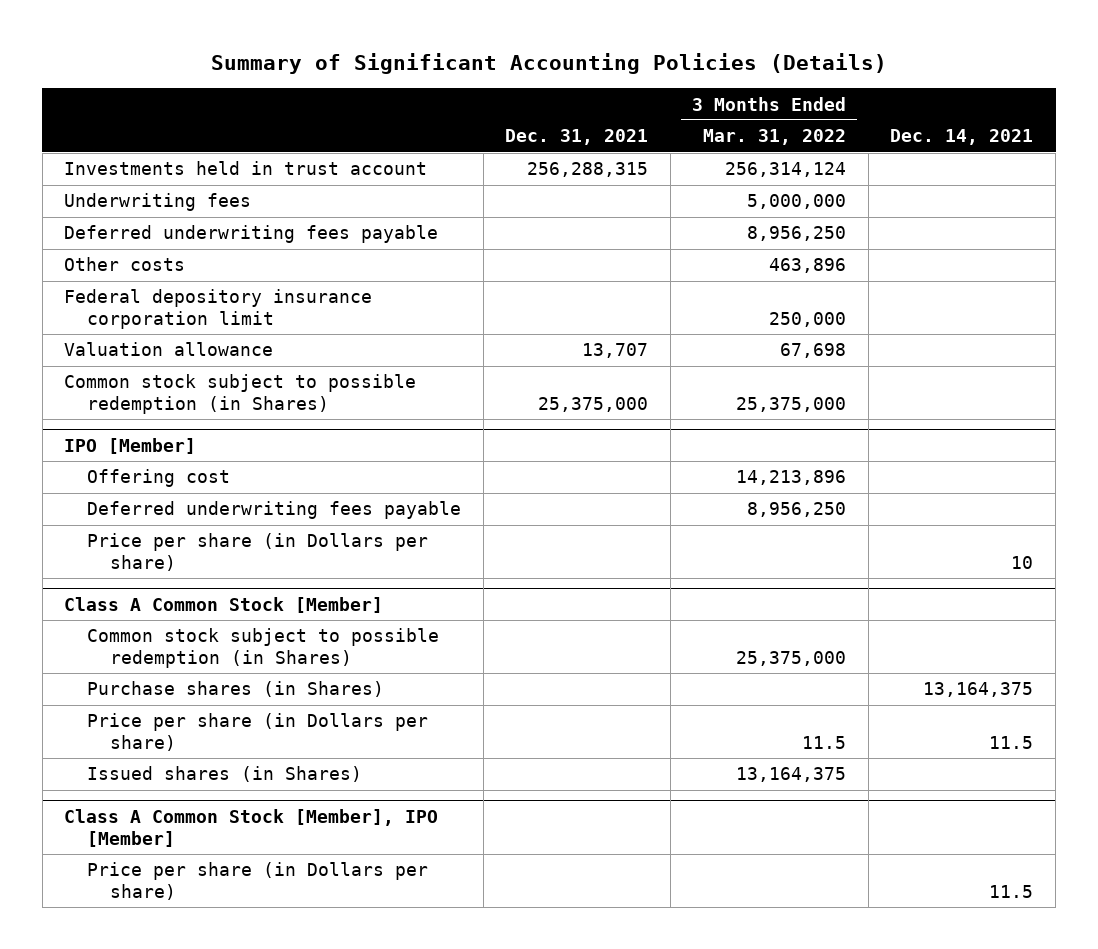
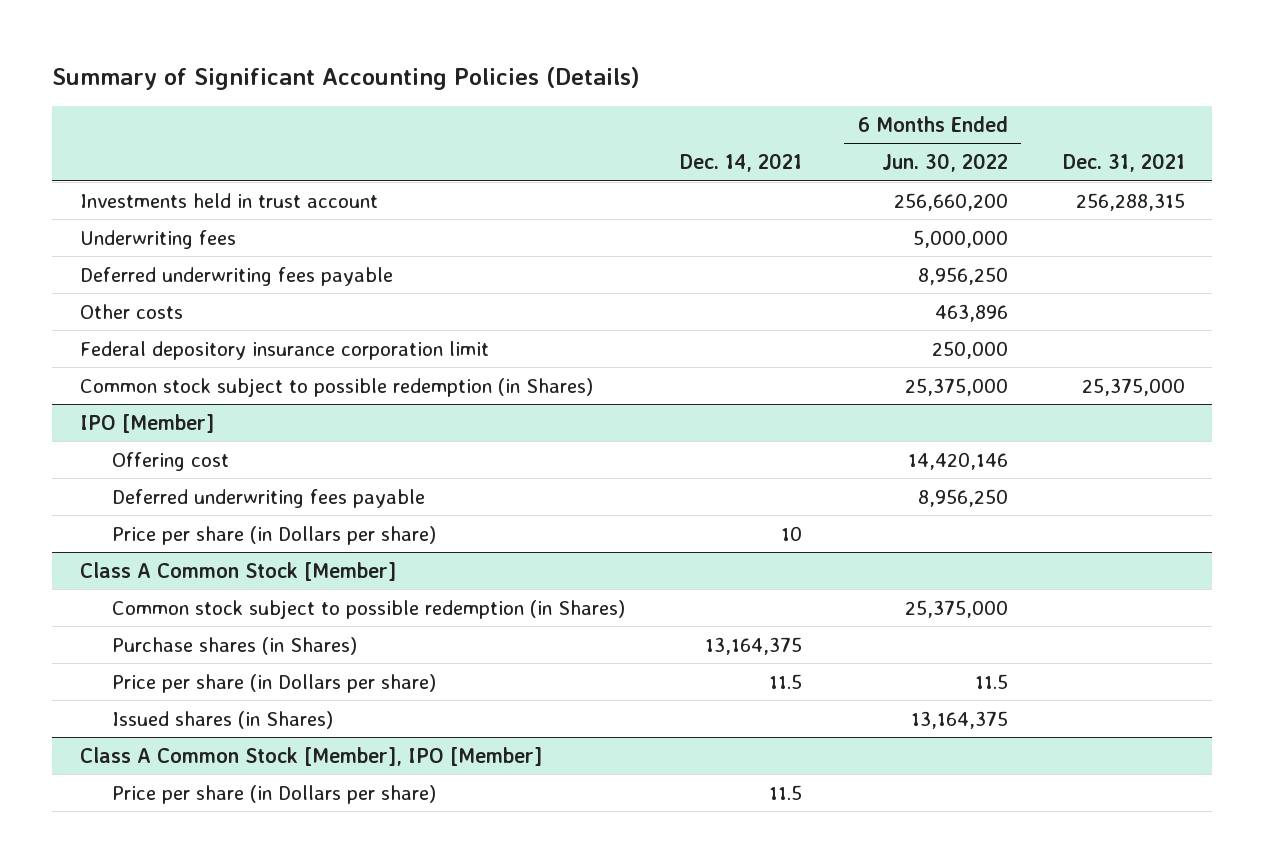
- | Dec. 31, 2021 | 3 Months Ended Mar. 31, 2022 | Dec. 14, 2021
+ | Dec. 14, 2021 | 6 Months Ended Jun. 30, 2022 | Dec. 31, 2021
- Valuation allowance | 13,707 | 67,698 |

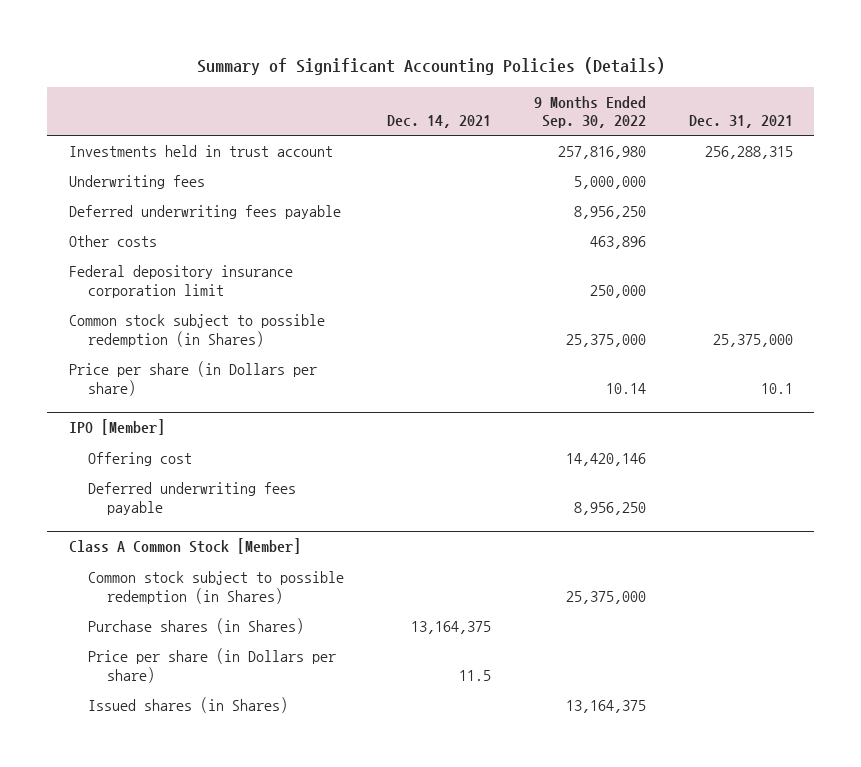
- | Dec. 14, 2021 | 6 Months Ended Jun. 30, 2022 | Dec. 31, 2021
+ | Dec. 14, 2021 | 9 Months Ended Sep. 30, 2022 | Dec. 31, 2021
+ Price per share (in Dollars per share) | | 10.14 | 10.1
@ IPO [Member]
- Price per share (in Dollars per share) | 10 | |
- Class A Common Stock [Member], IPO [Member]
- Price per share (in Dollars per share) | 11.5 | |

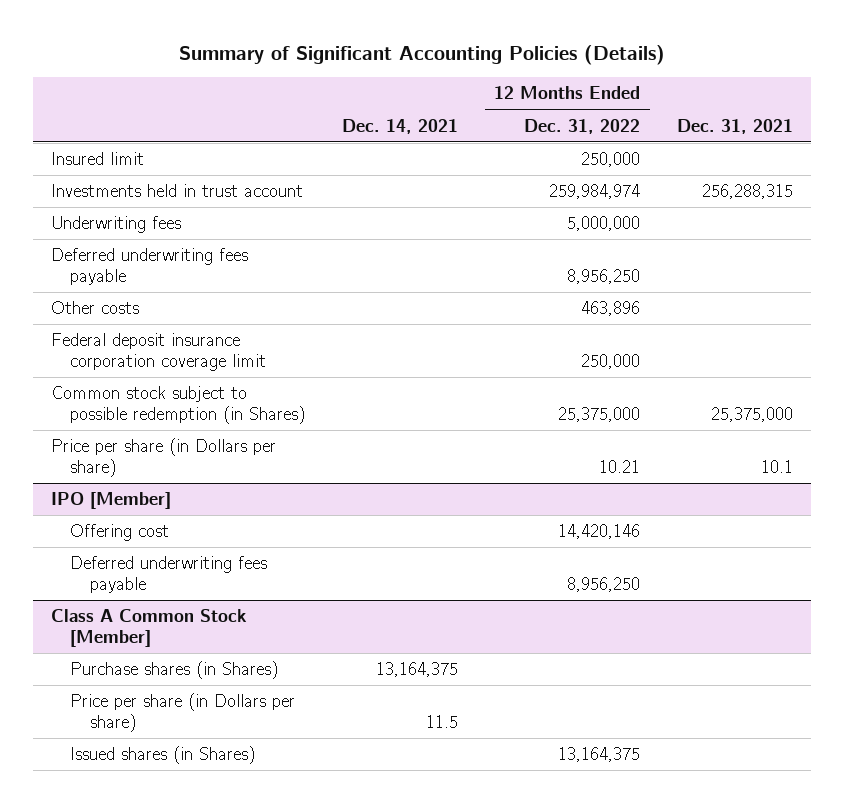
- | Dec. 14, 2021 | 9 Months Ended Sep. 30, 2022 | Dec. 31, 2021
+ | Dec. 14, 2021 | 12 Months Ended Dec. 31, 2022 | Dec. 31, 2021
+ Insured limit | | 250,000 |
- Federal depository insurance corporation limit | | 250,000 |
+ Federal deposit insurance corporation coverage limit | | 250,000 |
@ Class A Common Stock [Member]
- Common stock subject to possible redemption (in Shares) | | 25,375,000 |

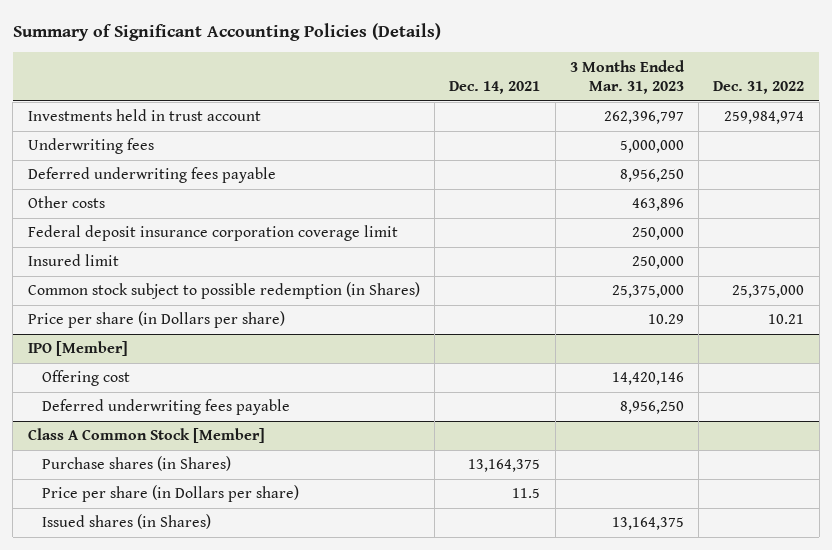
- | Dec. 14, 2021 | 12 Months Ended Dec. 31, 2022 | Dec. 31, 2021
+ | Dec. 14, 2021 | 3 Months Ended Mar. 31, 2023 | Dec. 31, 2022
moved down: Insured limit | | 250,000 |

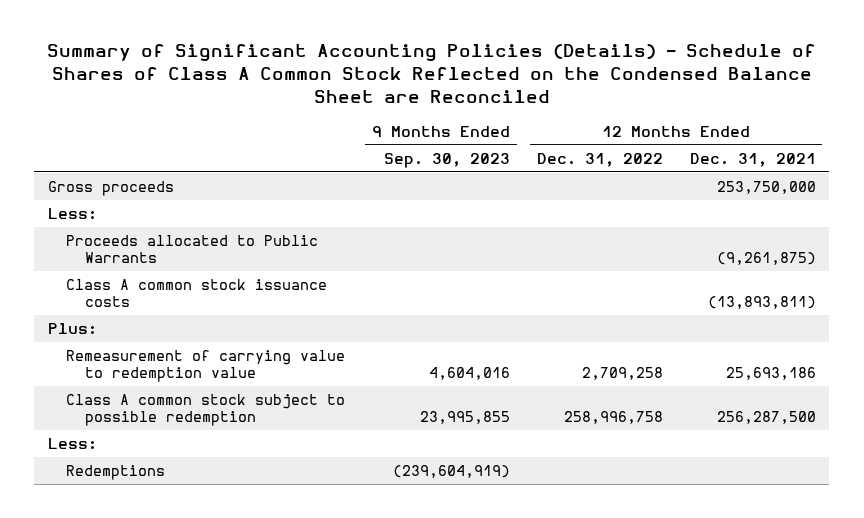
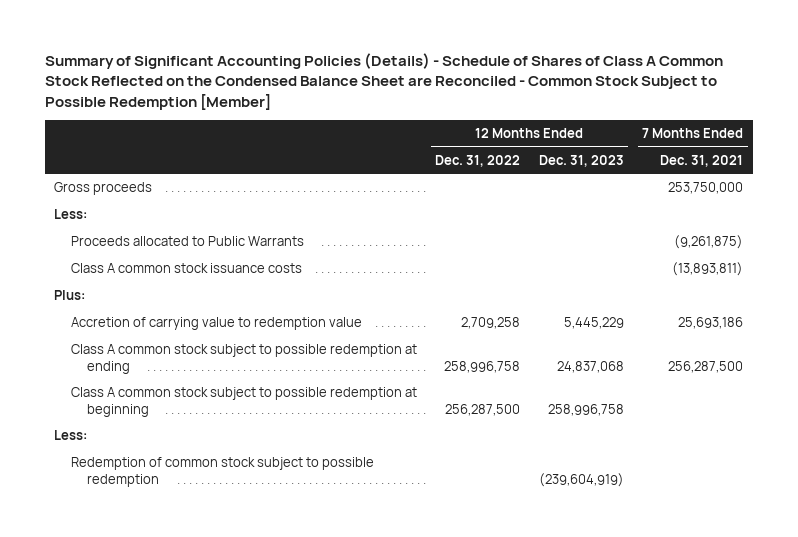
- Summary of Significant Accounting Policies (Details) - Schedule of Shares of Class A Common Stock Reflected on the Condensed Balance Sheet are Reconciled
+ Summary of Significant Accounting Policies (Details) - Schedule of Shares of Class A Common Stock Reflected on the Condensed Balance Sheet are Reconciled - Common Stock Subject to Possible Redemption [Member]
- | 9 Months Ended Sep. 30, 2023 | 12 Months Ended Dec. 31, 2022 | 12 Months Ended Dec. 31, 2021
+ | 12 Months Ended Dec. 31, 2022 | 12 Months Ended Dec. 31, 2023 | 7 Months Ended Dec. 31, 2021
- Remeasurement of carrying value to redemption value | 4,604,016 | 2,709,258 | 25,693,186
- Class A common stock subject to possible redemption | 23,995,855 | 258,996,758 | 256,287,500
+ Accretion of carrying value to redemption value | 2,709,258 | 5,445,229 | 25,693,186
+ Class A common stock subject to possible redemption at ending | 258,996,758 | 24,837,068 | 256,287,500
+ Class A common stock subject to possible redemption at beginning | 256,287,500 | 258,996,758 |
- Redemptions | (239,604,919) | |
+ Redemption of common stock subject to possible redemption | | (239,604,919) |

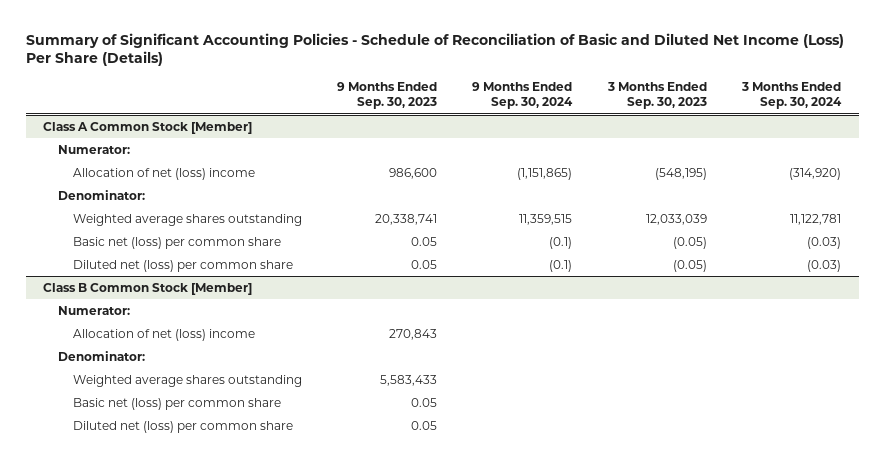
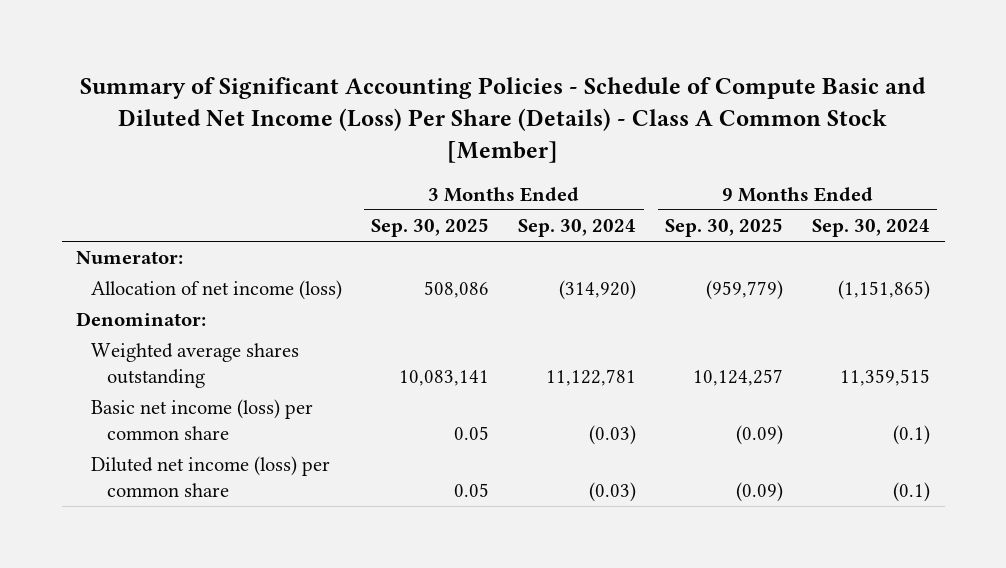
- Summary of Significant Accounting Policies - Schedule of Reconciliation of Basic and Diluted Net Income (Loss) Per Share (Details)
+ Summary of Significant Accounting Policies - Schedule of Compute Basic and Diluted Net Income (Loss) Per Share (Details) - Class A Common Stock [Member]
- | 9 Months Ended Sep. 30, 2023 | 9 Months Ended Sep. 30, 2024 | 3 Months Ended Sep. 30, 2023 | 3 Months Ended Sep. 30, 2024
+ | 3 Months Ended Sep. 30, 2025 | 3 Months Ended Sep. 30, 2024 | 9 Months Ended Sep. 30, 2025 | 9 Months Ended Sep. 30, 2024
- Class A Common Stock [Member]
- Allocation of net (loss) income | 986,600 | (1,151,865) | (548,195) | (314,920)
+ Allocation of net income (loss) | 508,086 | (314,920) | (959,779) | (1,151,865)
- Basic net (loss) per common share | 0.05 | (0.1) | (0.05) | (0.03)
- Diluted net (loss) per common share | 0.05 | (0.1) | (0.05) | (0.03)
- Class B Common Stock [Member]
- Numerator:
- Allocation of net (loss) income | 270,843 | | |
- Denominator:
- Weighted average shares outstanding | 5,583,433 | | |
- Basic net (loss) per common share | 0.05 | | |
- Diluted net (loss) per common share | 0.05 | | |
+ Basic net income (loss) per common share | 0.05 | (0.03) | (0.09) | (0.1)
+ Diluted net income (loss) per common share | 0.05 | (0.03) | (0.09) | (0.1)

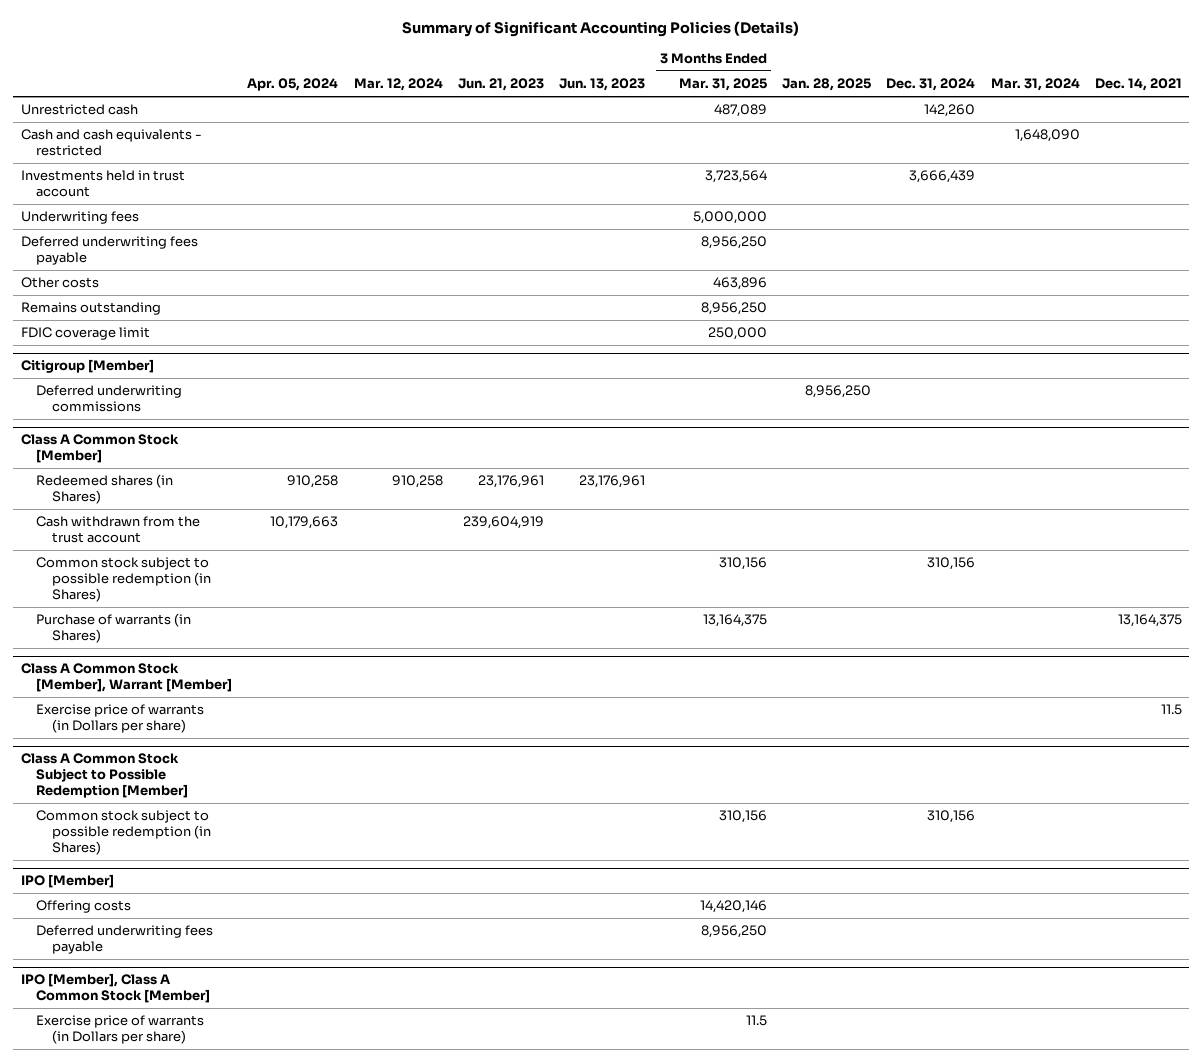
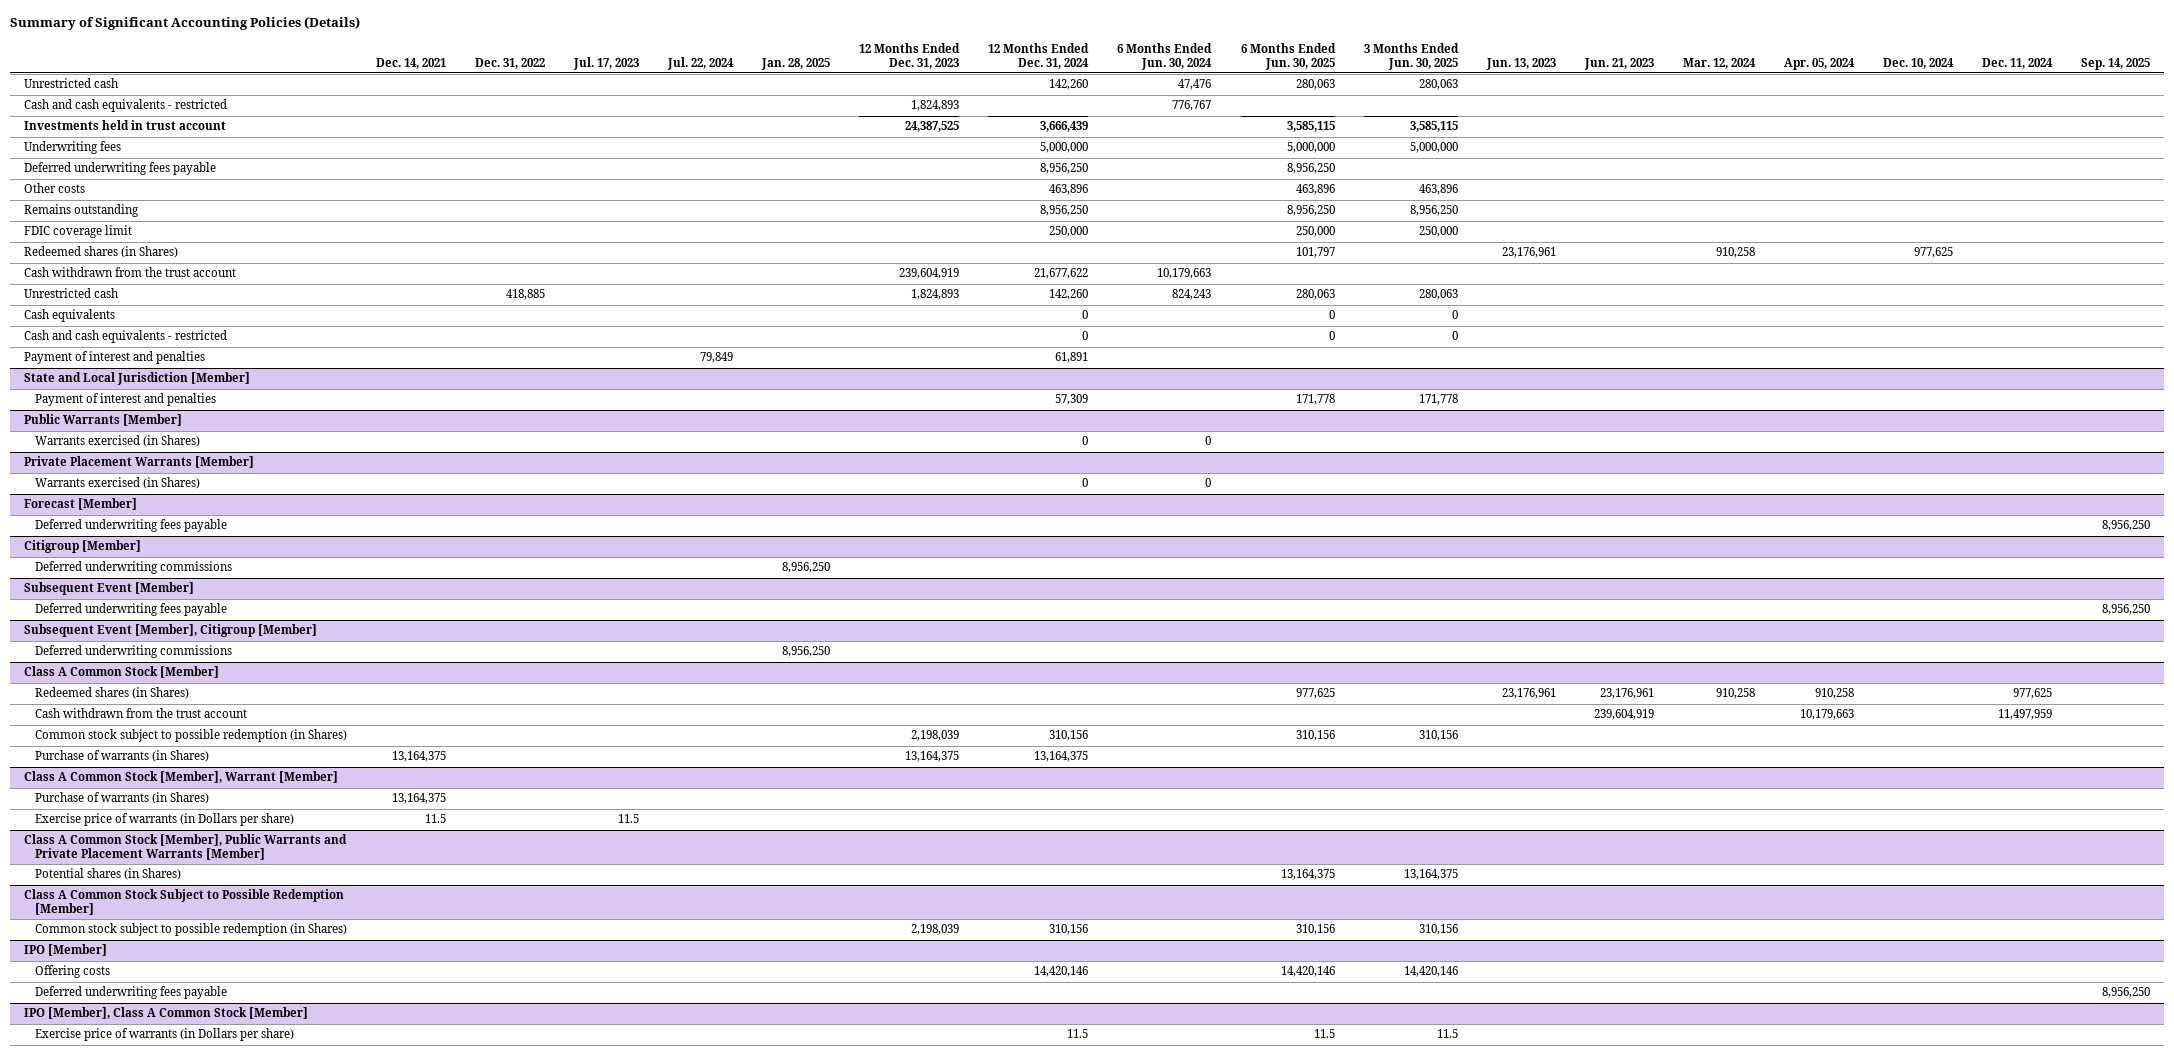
- | Apr. 05, 2024 | Mar. 12, 2024 | Jun. 21, 2023 | Jun. 13, 2023 | 3 Months Ended Mar. 31, 2025 | Jan. 28, 2025 | Dec. 31, 2024 | Mar. 31, 2024 | Dec. 14, 2021
+ | Dec. 14, 2021 | Dec. 31, 2022 | Jul. 17, 2023 | Jul. 22, 2024 | Jan. 28, 2025 | 12 Months Ended Dec. 31, 2023 | 12 Months Ended Dec. 31, 2024 | 6 Months Ended Jun. 30, 2024 | 6 Months Ended Jun. 30, 2025 | 3 Months Ended Jun. 30, 2025 | Jun. 13, 2023 | Jun. 21, 2023 | Mar. 12, 2024 | Apr. 05, 2024 | Dec. 10, 2024 | Dec. 11, 2024 | Sep. 14, 2025
+ Redeemed shares (in Shares) | | | | | | | | | 101,797 | | 23,176,961 | | 910,258 | | 977,625 | |
+ Cash withdrawn from the trust account | | | | | | 239,604,919 | 21,677,622 | 10,179,663 | | | | | | | | |
+ Unrestricted cash | | 418,885 | | | | 1,824,893 | 142,260 | 824,243 | 280,063 | 280,063 | | | | | | |
+ Cash equivalents | | | | | | | 0 | | 0 | 0 | | | | | | |
+ Cash and cash equivalents - restricted | | | | | | | 0 | | 0 | 0 | | | | | | |
+ Payment of interest and penalties | | | | 79,849 | | | 61,891 | | | | | | | | | |
+ State and Local Jurisdiction [Member]
+ Payment of interest and penalties | | | | | | | 57,309 | | 171,778 | 171,778 | | | | | | |
+ Public Warrants [Member]
+ Warrants exercised (in Shares) | | | | | | | 0 | 0 | | | | | | | | |
+ Private Placement Warrants [Member]
+ Warrants exercised (in Shares) | | | | | | | 0 | 0 | | | | | | | | |
+ Forecast [Member]
+ Deferred underwriting fees payable | | | | | | | | | | | | | | | | | 8,956,250
+ Subsequent Event [Member]
+ Deferred underwriting fees payable | | | | | | | | | | | | | | | | | 8,956,250
+ Subsequent Event [Member], Citigroup [Member]
+ Deferred underwriting commissions | | | | | 8,956,250 | | | | | | | | | | | |
@ Class A Common Stock [Member], Warrant [Member]
+ Purchase of warrants (in Shares) | 13,164,375 | | | | | | | | | | | | | | | |
+ Class A Common Stock [Member], Public Warrants and Private Placement Warrants [Member]
+ Potential shares (in Shares) | | | | | | | | | 13,164,375 | 13,164,375 | | | | | | |

